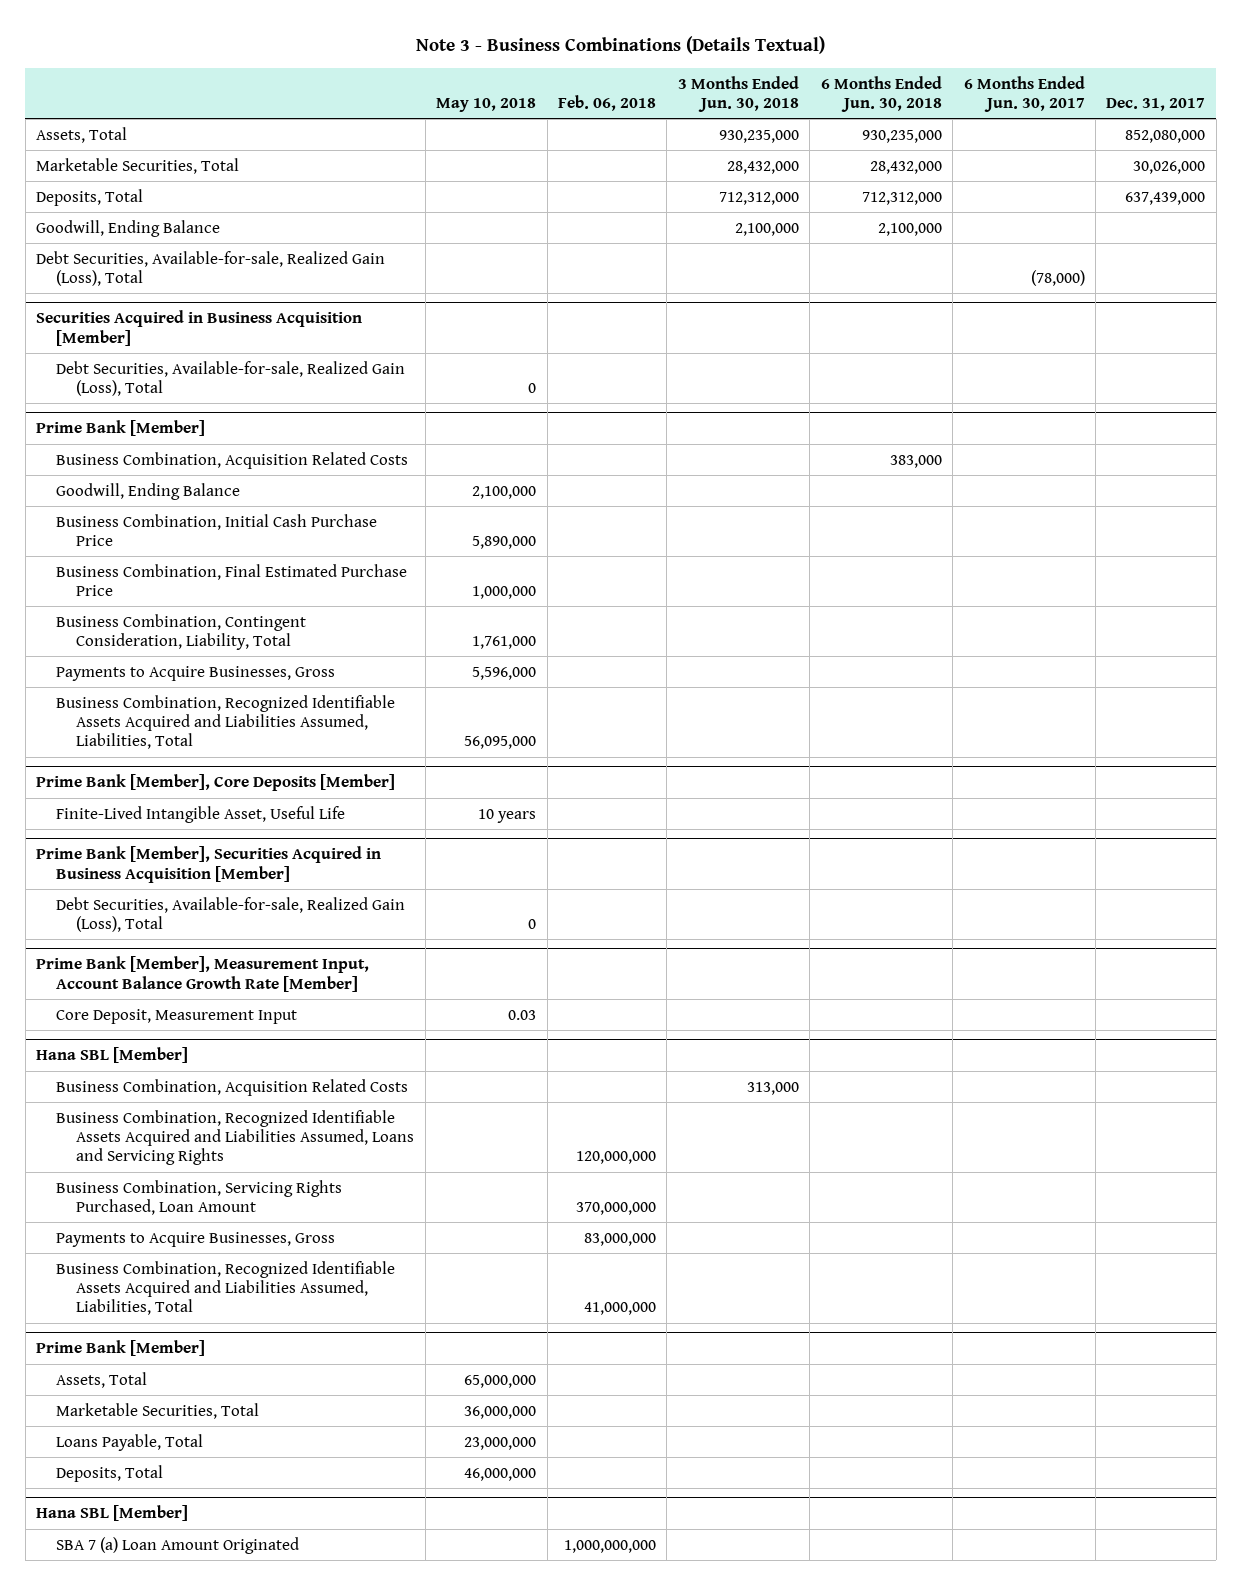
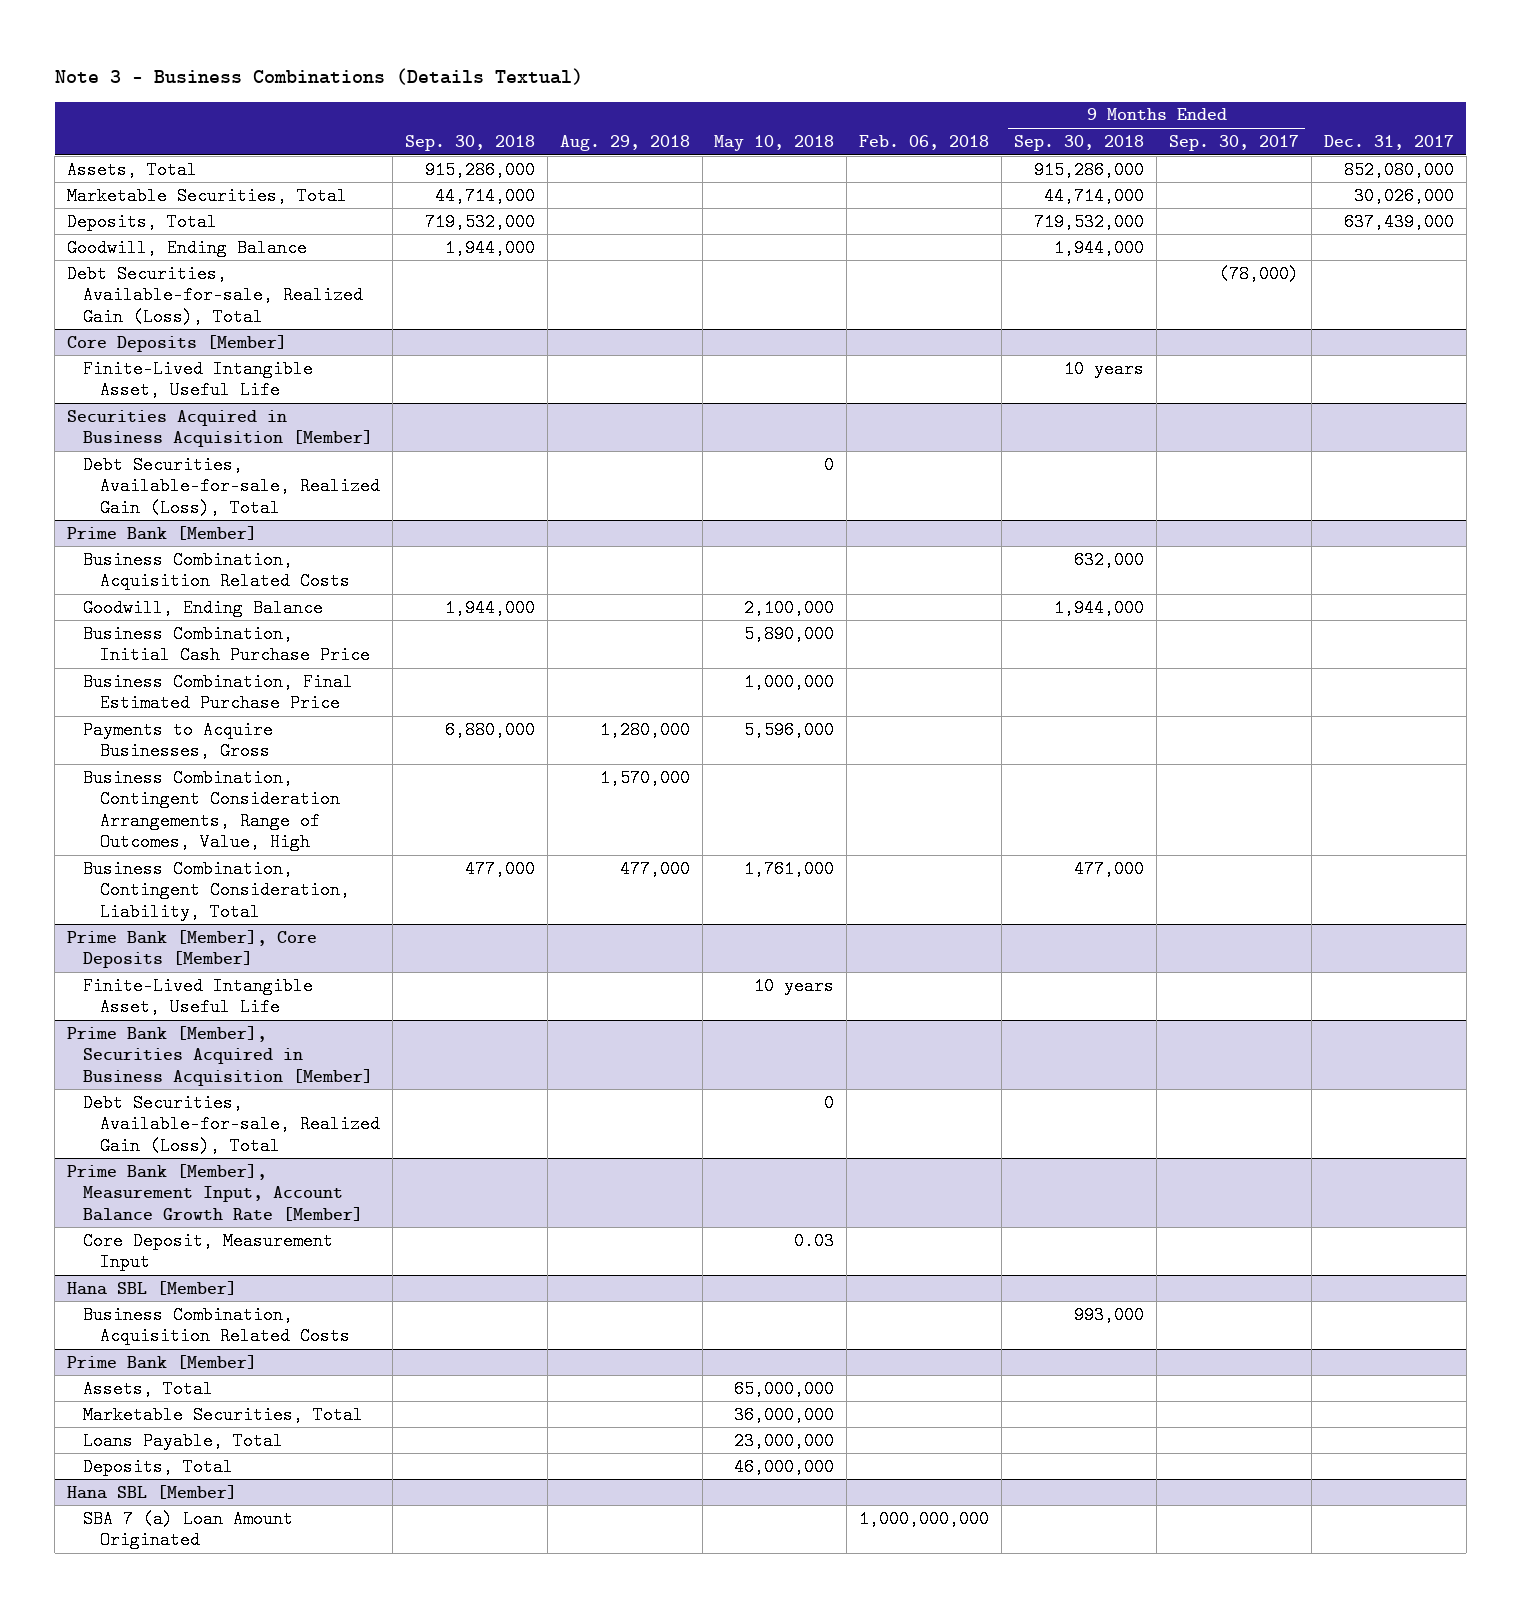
- | May 10, 2018 | Feb. 06, 2018 | 3 Months Ended Jun. 30, 2018 | 6 Months Ended Jun. 30, 2018 | 6 Months Ended Jun. 30, 2017 | Dec. 31, 2017
+ | Sep. 30, 2018 | Aug. 29, 2018 | May 10, 2018 | Feb. 06, 2018 | 9 Months Ended Sep. 30, 2018 | 9 Months Ended Sep. 30, 2017 | Dec. 31, 2017
+ Core Deposits [Member]
+ Finite-Lived Intangible Asset, Useful Life | | | | | 10 years | |
@ Prime Bank [Member]
- Business Combination, Recognized Identifiable Assets Acquired and Liabilities Assumed, Liabilities, Total | 56,095,000 | | | | |
+ Business Combination, Contingent Consideration Arrangements, Range of Outcomes, Value, High | | 1,570,000 | | | | |
moved down: Business Combination, Contingent Consideration, Liability, Total | 477,000 | 477,000 | 1,761,000 | | 477,000 | |
@ Hana SBL [Member]
- Business Combination, Recognized Identifiable Assets Acquired and Liabilities Assumed, Loans and Servicing Rights | | 120,000,000 | | | |
- Business Combination, Servicing Rights Purchased, Loan Amount | | 370,000,000 | | | |
- Payments to Acquire Businesses, Gross | | 83,000,000 | | | |
- Business Combination, Recognized Identifiable Assets Acquired and Liabilities Assumed, Liabilities, Total | | 41,000,000 | | | |

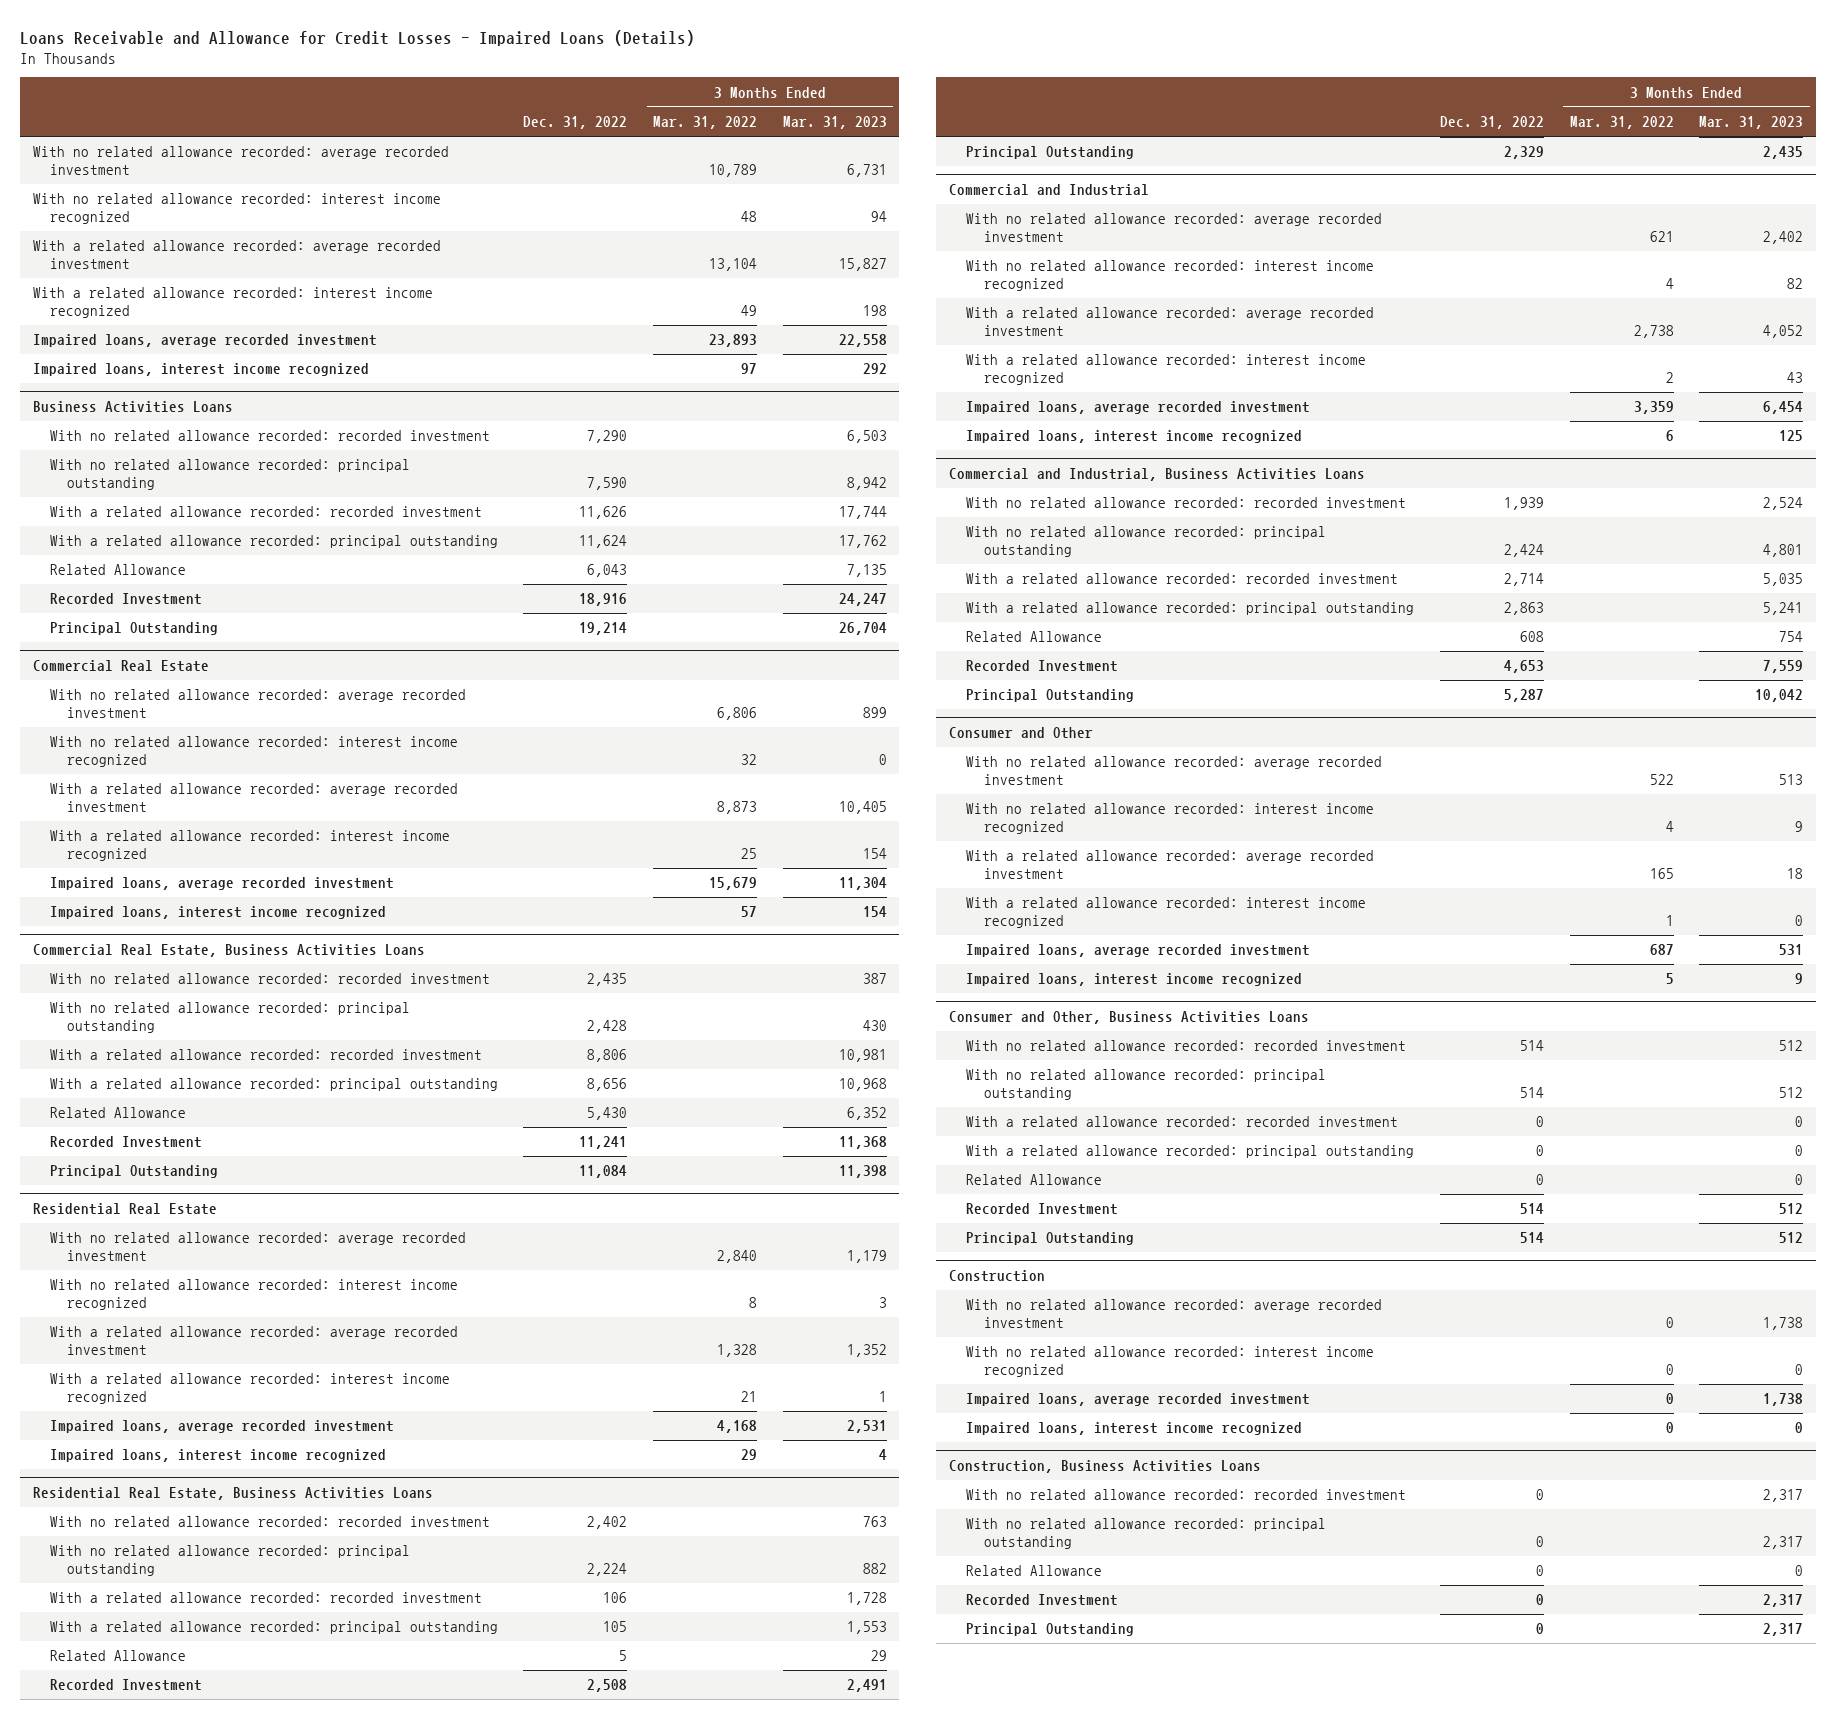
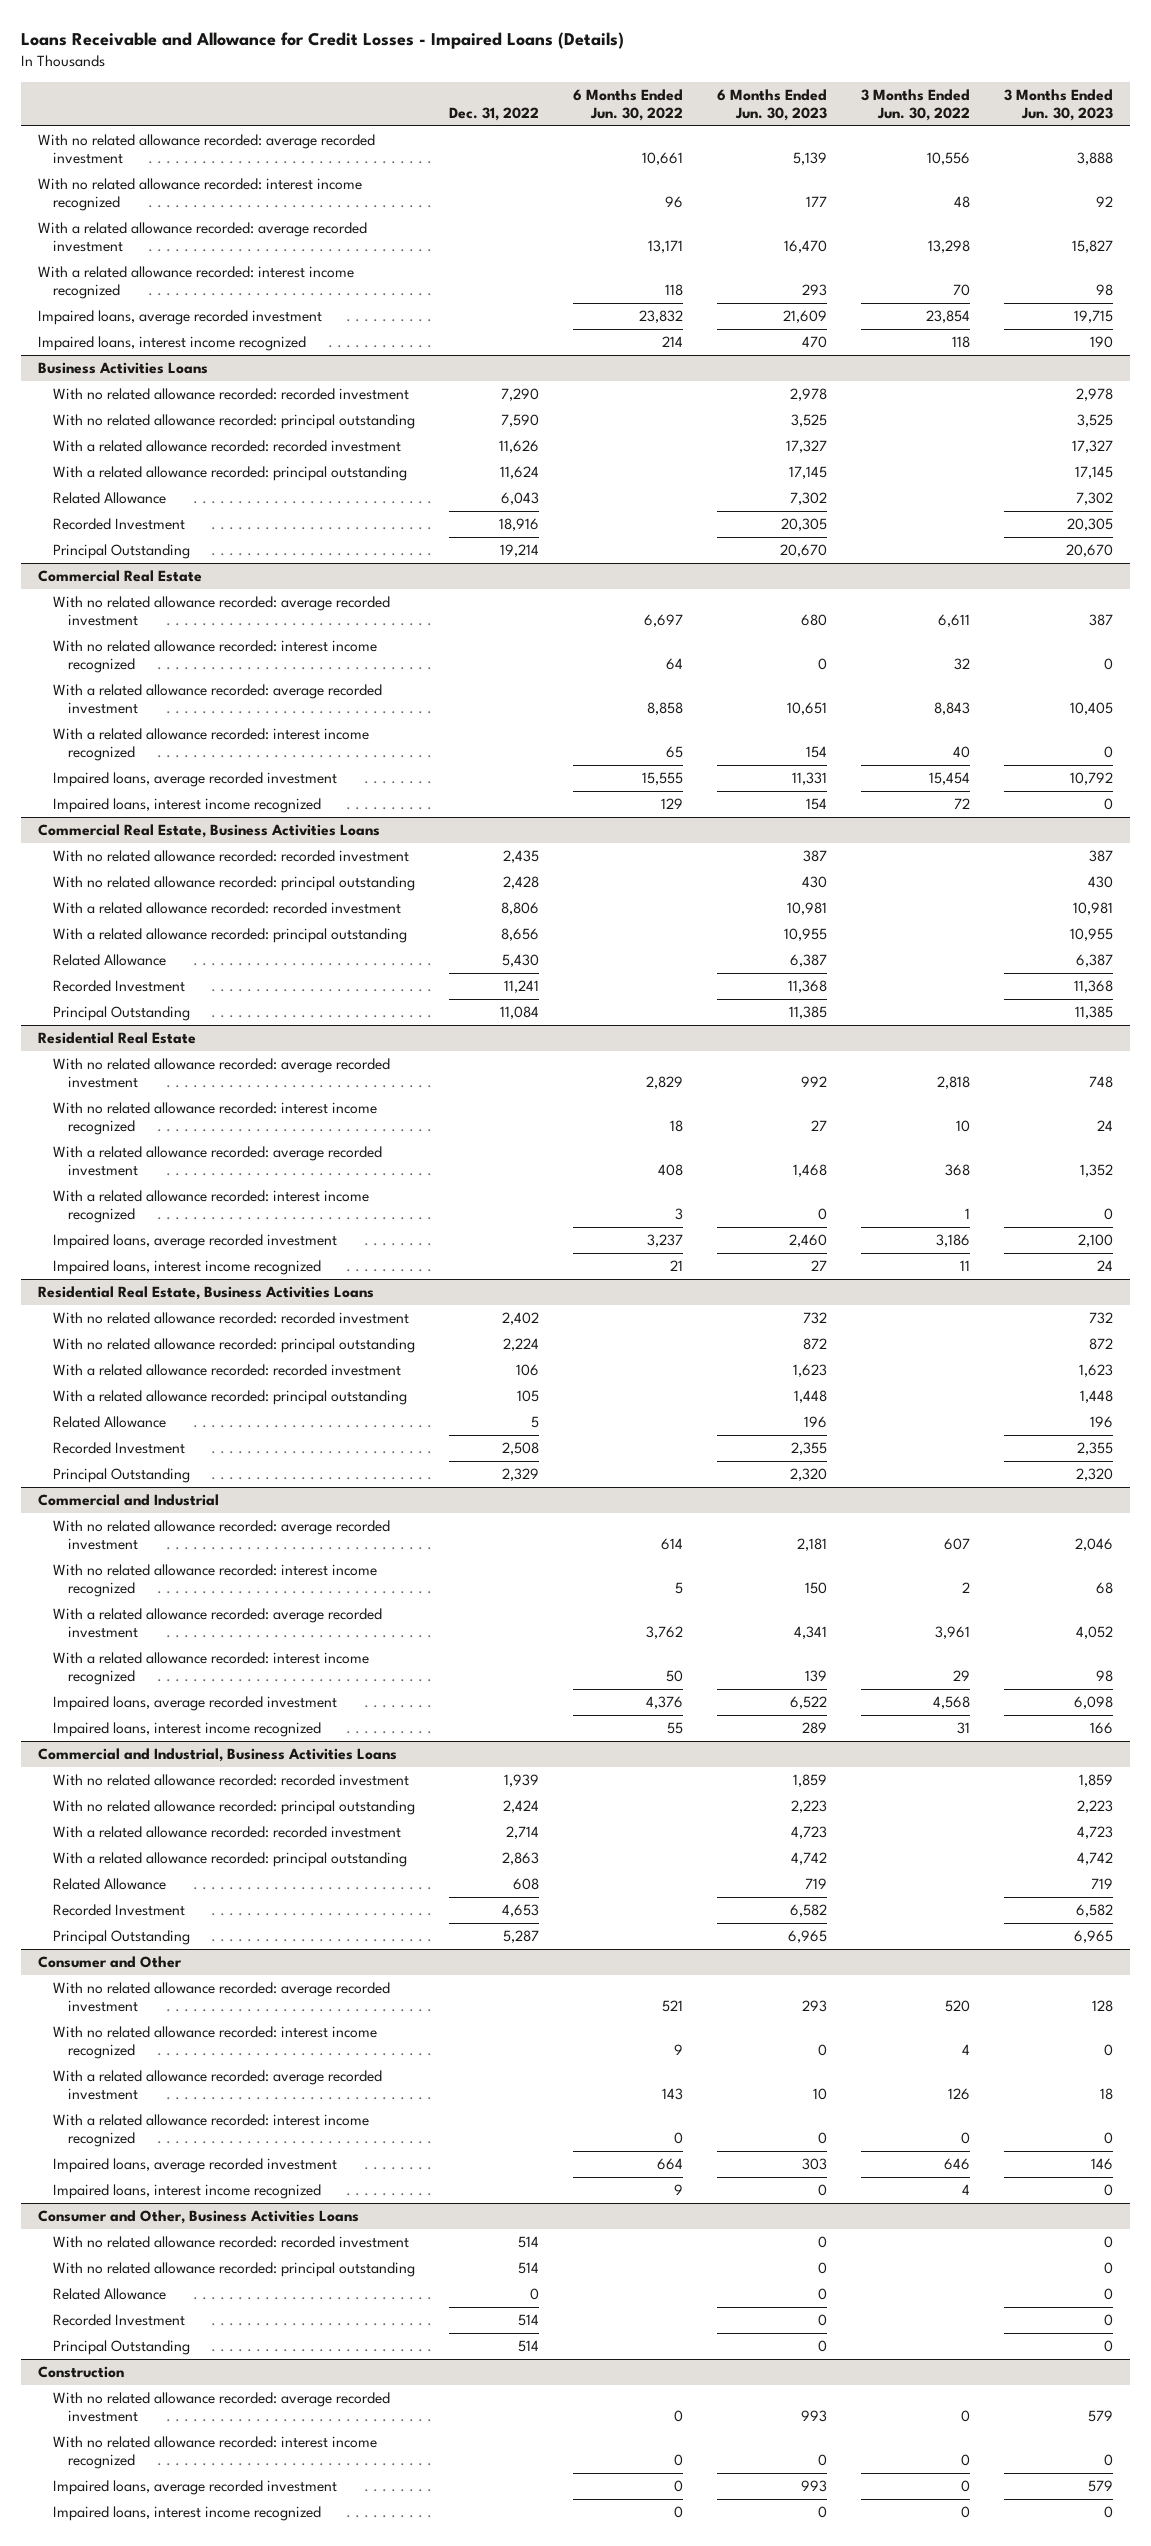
- | Dec. 31, 2022 | 3 Months Ended Mar. 31, 2022 | 3 Months Ended Mar. 31, 2023
+ | Dec. 31, 2022 | 6 Months Ended Jun. 30, 2022 | 6 Months Ended Jun. 30, 2023 | 3 Months Ended Jun. 30, 2022 | 3 Months Ended Jun. 30, 2023
@ Consumer and Other, Business Activities Loans
- With a related allowance recorded: recorded investment | 0 | | 0
- With a related allowance recorded: principal outstanding | 0 | | 0
- Construction, Business Activities Loans
- With no related allowance recorded: recorded investment | 0 | | 2,317
- With no related allowance recorded: principal outstanding | 0 | | 2,317
- Related Allowance | 0 | | 0
- Recorded Investment | 0 | | 2,317
- Principal Outstanding | 0 | | 2,317

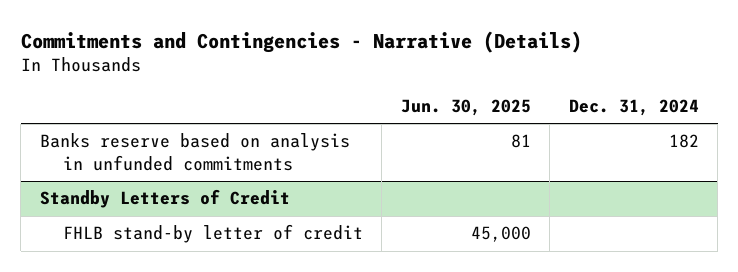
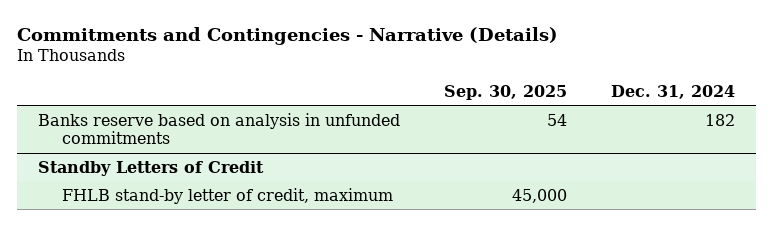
- | Jun. 30, 2025 | Dec. 31, 2024
+ | Sep. 30, 2025 | Dec. 31, 2024
@ Standby Letters of Credit
- FHLB stand-by letter of credit | 45,000 |
+ FHLB stand-by letter of credit, maximum | 45,000 |

